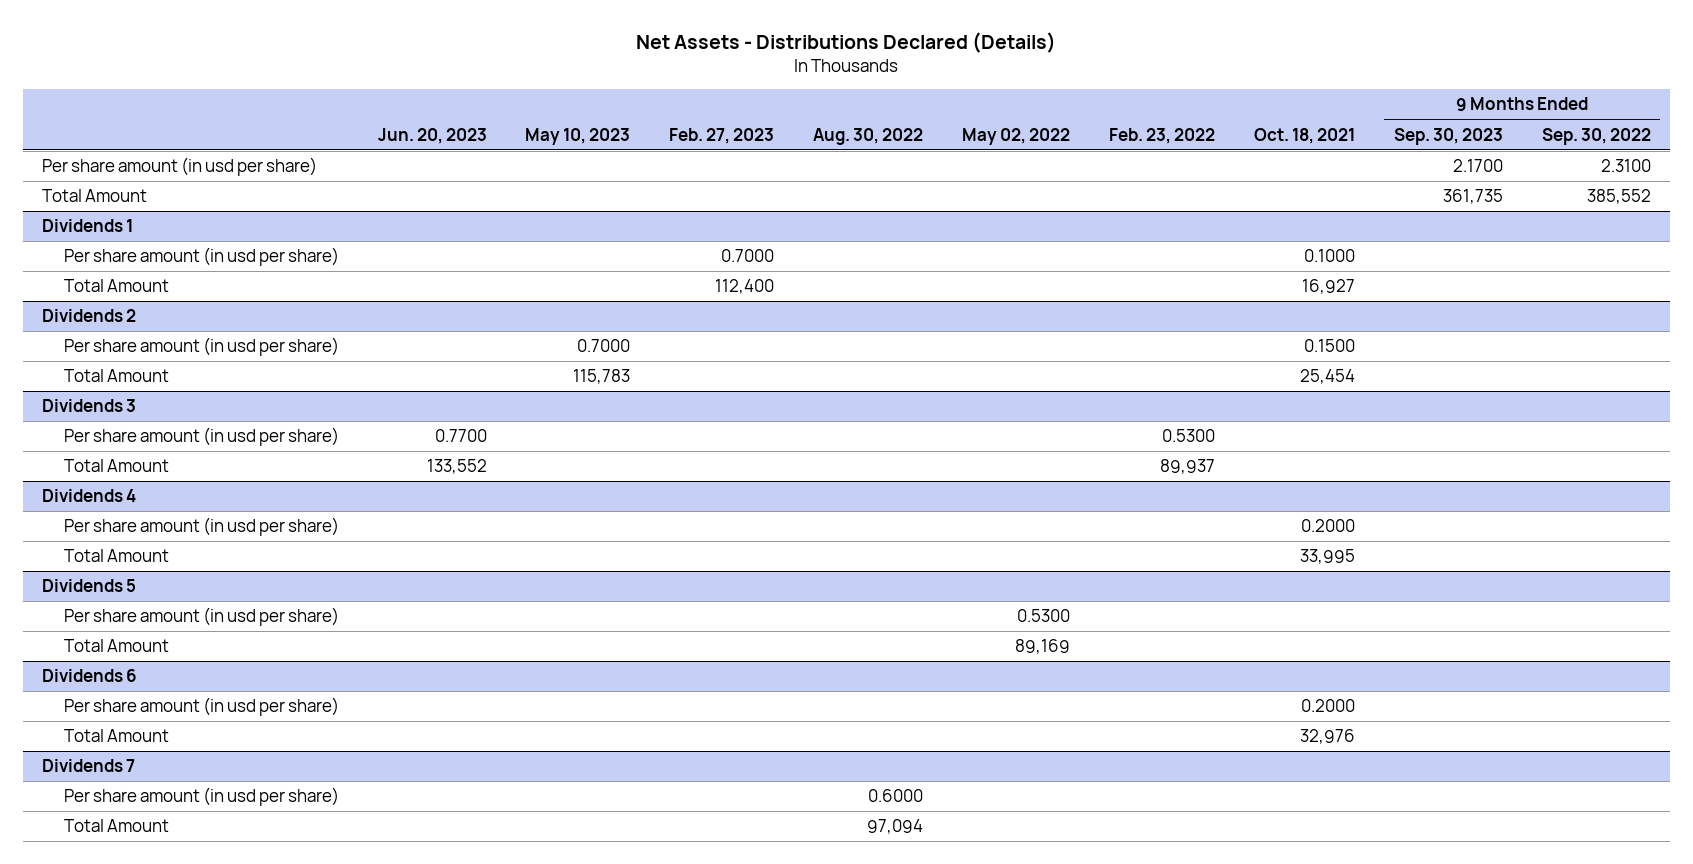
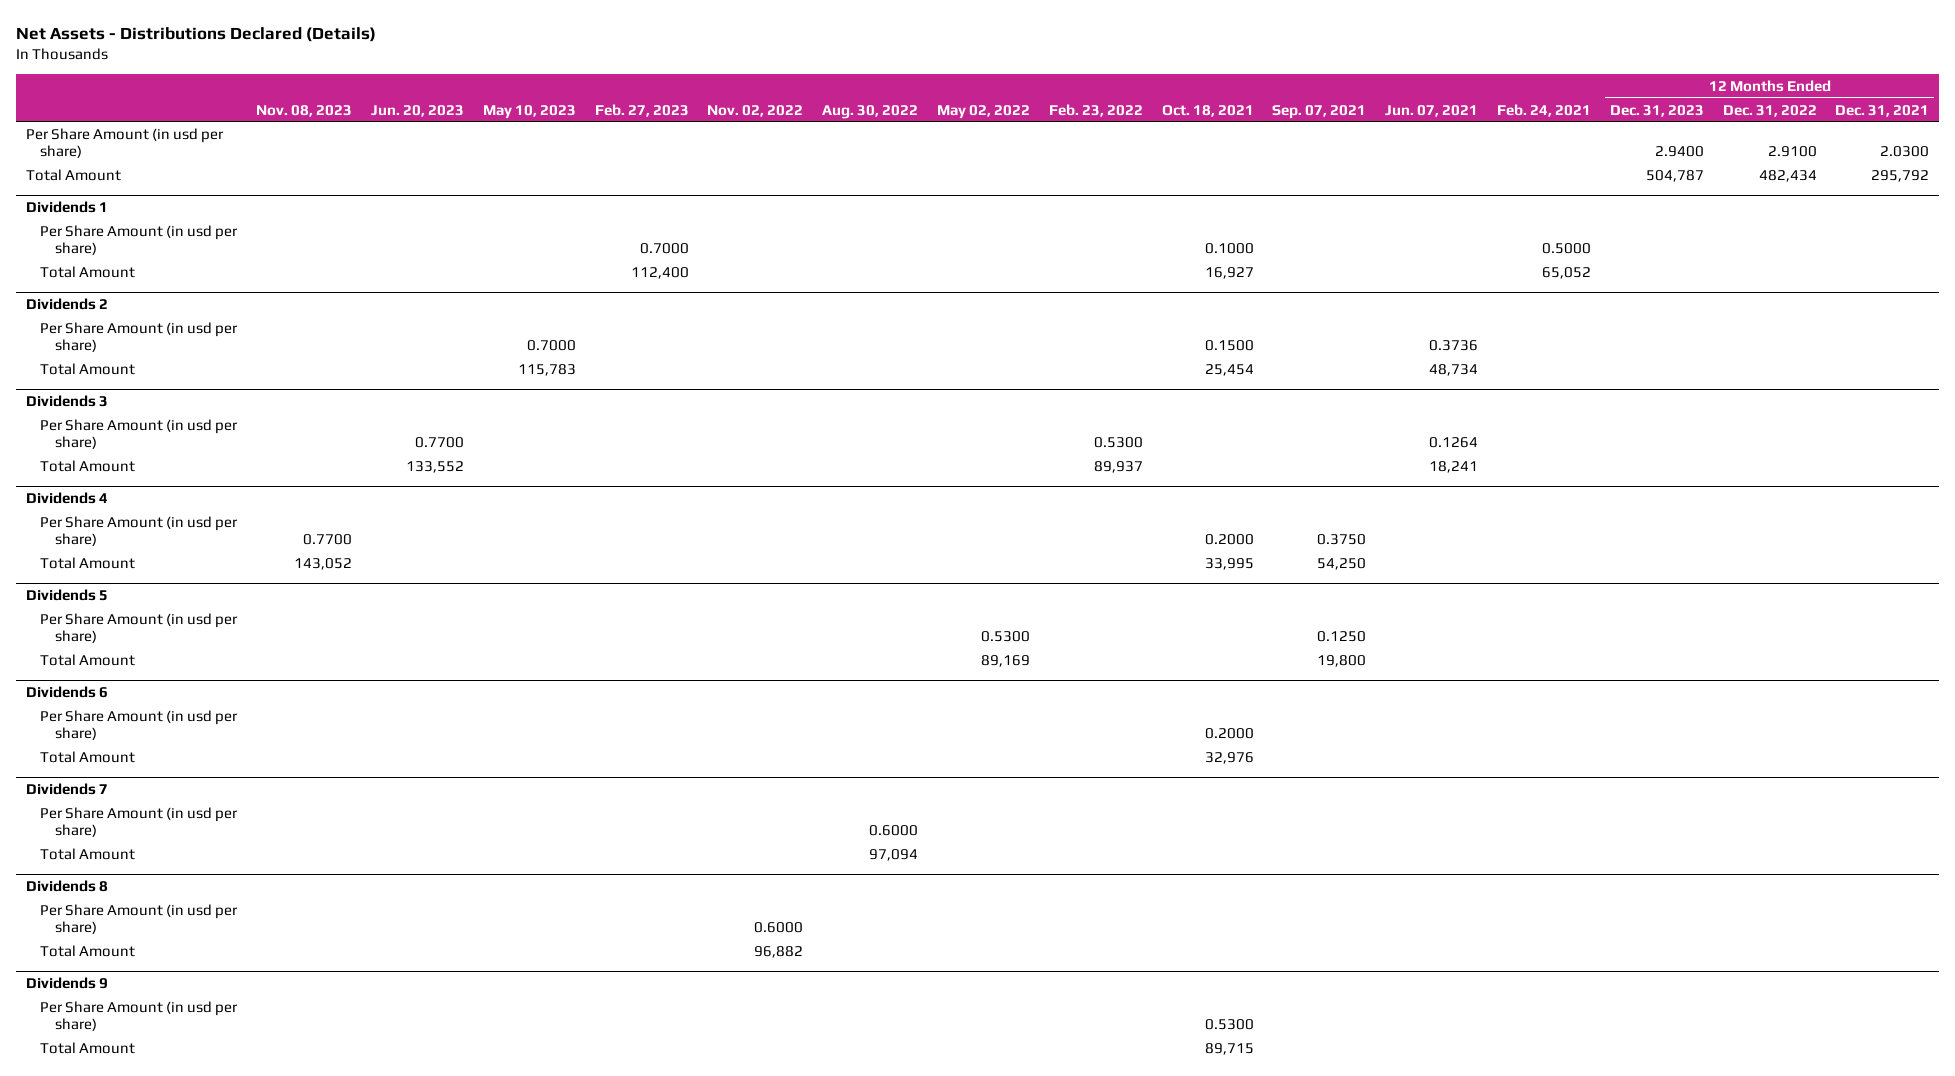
- | Jun. 20, 2023 | May 10, 2023 | Feb. 27, 2023 | Aug. 30, 2022 | May 02, 2022 | Feb. 23, 2022 | Oct. 18, 2021 | 9 Months Ended Sep. 30, 2023 | 9 Months Ended Sep. 30, 2022
+ | Nov. 08, 2023 | Jun. 20, 2023 | May 10, 2023 | Feb. 27, 2023 | Nov. 02, 2022 | Aug. 30, 2022 | May 02, 2022 | Feb. 23, 2022 | Oct. 18, 2021 | Sep. 07, 2021 | Jun. 07, 2021 | Feb. 24, 2021 | 12 Months Ended Dec. 31, 2023 | 12 Months Ended Dec. 31, 2022 | 12 Months Ended Dec. 31, 2021
- Per share amount (in usd per share) | | | | | | | | 2.1700 | 2.3100
+ Per Share Amount (in usd per share) | | | | | | | | | | | | | 2.9400 | 2.9100 | 2.0300
@ Dividends 1
- Per share amount (in usd per share) | | | 0.7000 | | | | 0.1000 | |
+ Per Share Amount (in usd per share) | | | | 0.7000 | | | | | 0.1000 | | | 0.5000 | | |
@ Dividends 2
- Per share amount (in usd per share) | | 0.7000 | | | | | 0.1500 | |
+ Per Share Amount (in usd per share) | | | 0.7000 | | | | | | 0.1500 | | 0.3736 | | | |
@ Dividends 3
- Per share amount (in usd per share) | 0.7700 | | | | | 0.5300 | | |
+ Per Share Amount (in usd per share) | | 0.7700 | | | | | | 0.5300 | | | 0.1264 | | | |
@ Dividends 4
- Per share amount (in usd per share) | | | | | | | 0.2000 | |
+ Per Share Amount (in usd per share) | 0.7700 | | | | | | | | 0.2000 | 0.3750 | | | | |
@ Dividends 5
- Per share amount (in usd per share) | | | | | 0.5300 | | | |
+ Per Share Amount (in usd per share) | | | | | | | 0.5300 | | | 0.1250 | | | | |
@ Dividends 6
- Per share amount (in usd per share) | | | | | | | 0.2000 | |
+ Per Share Amount (in usd per share) | | | | | | | | | 0.2000 | | | | | |
@ Dividends 7
- Per share amount (in usd per share) | | | | 0.6000 | | | | |
+ Per Share Amount (in usd per share) | | | | | | 0.6000 | | | | | | | | |
+ Dividends 8
+ Per Share Amount (in usd per share) | | | | | 0.6000 | | | | | | | | | |
+ Total Amount | | | | | 96,882 | | | | | | | | | |
+ Dividends 9
+ Per Share Amount (in usd per share) | | | | | | | | | 0.5300 | | | | | |
+ Total Amount | | | | | | | | | 89,715 | | | | | |

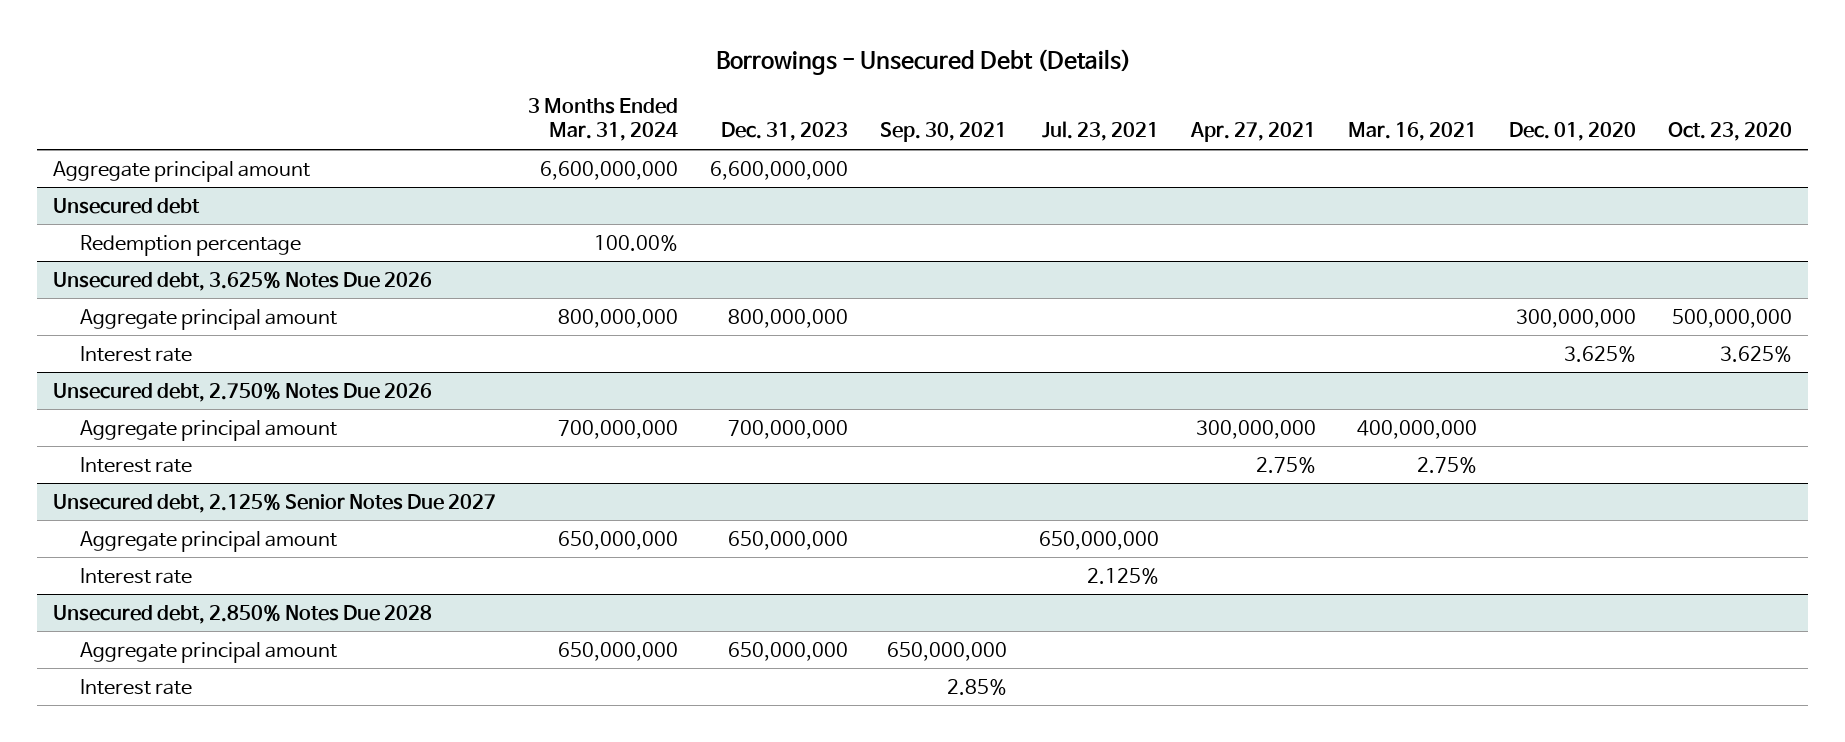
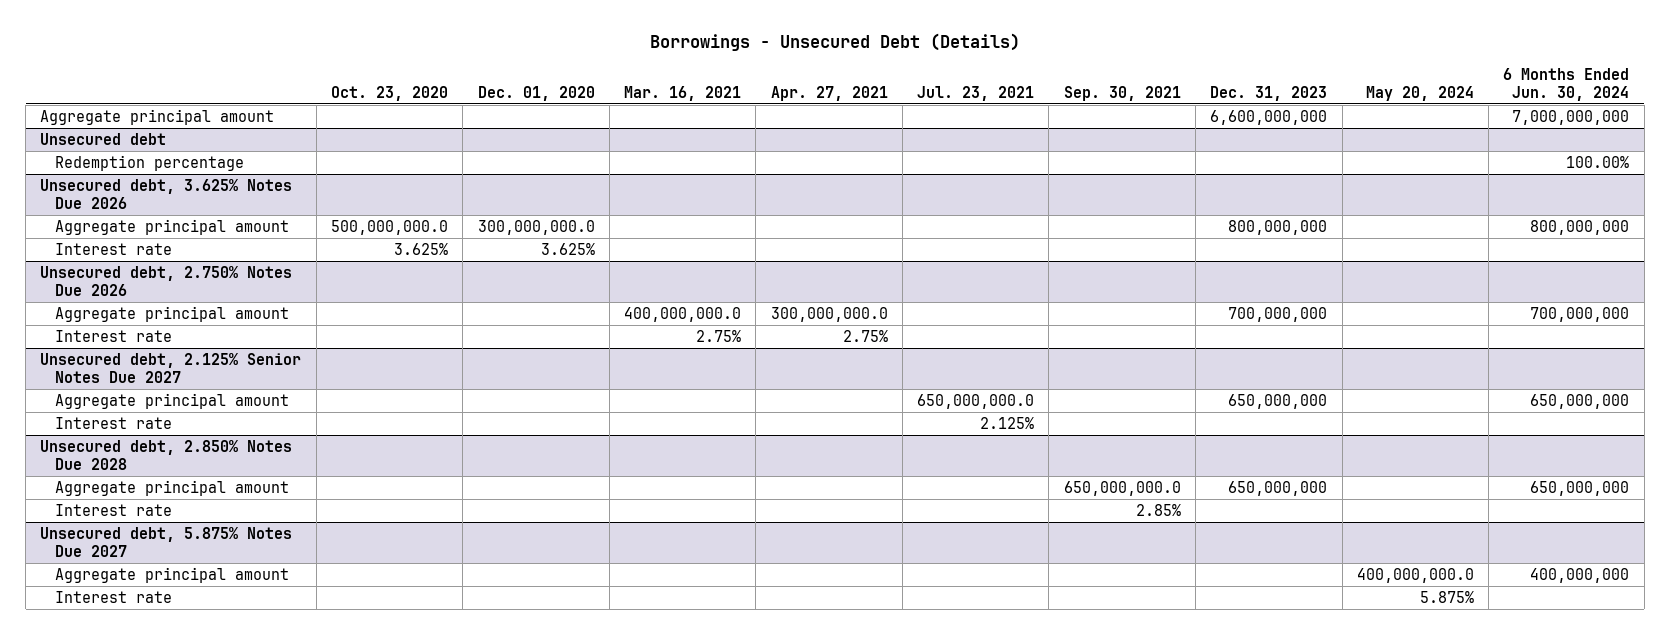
- | 3 Months Ended Mar. 31, 2024 | Dec. 31, 2023 | Sep. 30, 2021 | Jul. 23, 2021 | Apr. 27, 2021 | Mar. 16, 2021 | Dec. 01, 2020 | Oct. 23, 2020
+ | Oct. 23, 2020 | Dec. 01, 2020 | Mar. 16, 2021 | Apr. 27, 2021 | Jul. 23, 2021 | Sep. 30, 2021 | Dec. 31, 2023 | May 20, 2024 | 6 Months Ended Jun. 30, 2024
@ Unsecured debt, 3.625% Notes Due 2026
- Aggregate principal amount | 800,000,000 | 800,000,000 | | | | | 300,000,000 | 500,000,000
+ Aggregate principal amount | 500,000,000.0 | 300,000,000.0 | | | | | 800,000,000 | | 800,000,000
@ Unsecured debt, 2.750% Notes Due 2026
- Aggregate principal amount | 700,000,000 | 700,000,000 | | | 300,000,000 | 400,000,000 | |
+ Aggregate principal amount | | | 400,000,000.0 | 300,000,000.0 | | | 700,000,000 | | 700,000,000
@ Unsecured debt, 2.125% Senior Notes Due 2027
- Aggregate principal amount | 650,000,000 | 650,000,000 | | 650,000,000 | | | |
+ Aggregate principal amount | | | | | 650,000,000.0 | | 650,000,000 | | 650,000,000
@ Unsecured debt, 2.850% Notes Due 2028
- Aggregate principal amount | 650,000,000 | 650,000,000 | 650,000,000 | | | | |
+ Aggregate principal amount | | | | | | 650,000,000.0 | 650,000,000 | | 650,000,000
+ Unsecured debt, 5.875% Notes Due 2027
+ Aggregate principal amount | | | | | | | | 400,000,000.0 | 400,000,000
+ Interest rate | | | | | | | | 5.875% |

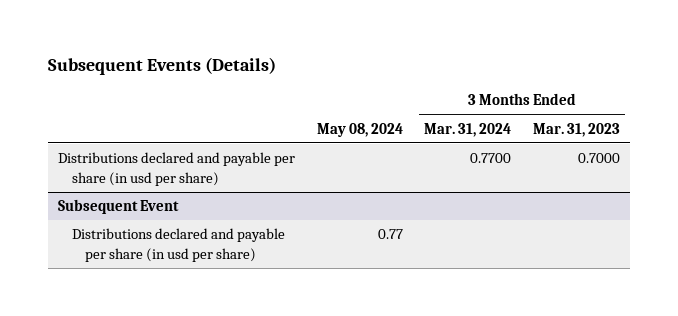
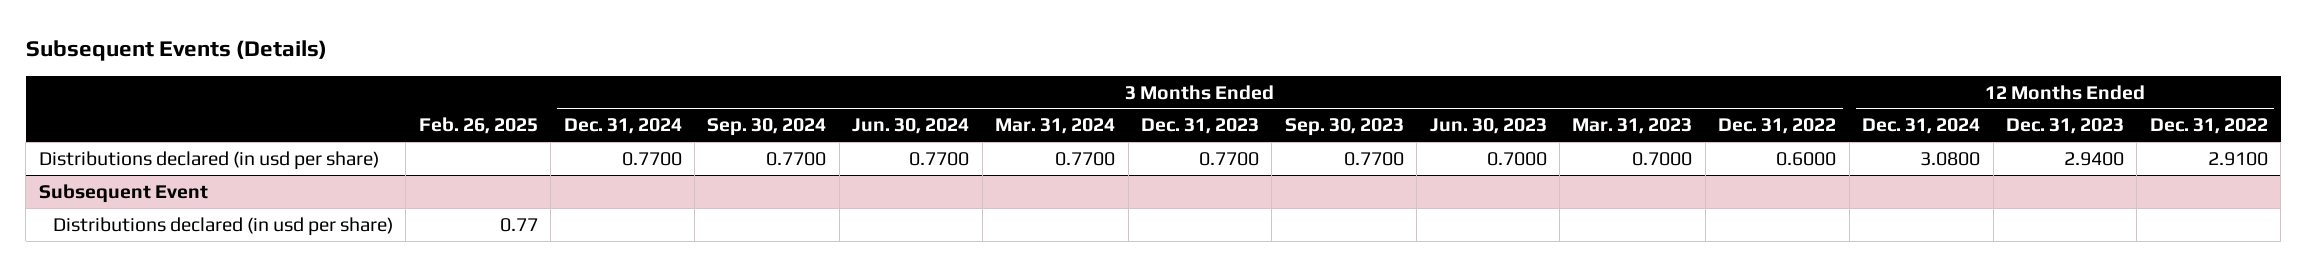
- | May 08, 2024 | 3 Months Ended Mar. 31, 2024 | 3 Months Ended Mar. 31, 2023
+ | Feb. 26, 2025 | 3 Months Ended Dec. 31, 2024 | 3 Months Ended Sep. 30, 2024 | 3 Months Ended Jun. 30, 2024 | 3 Months Ended Mar. 31, 2024 | 3 Months Ended Dec. 31, 2023 | 3 Months Ended Sep. 30, 2023 | 3 Months Ended Jun. 30, 2023 | 3 Months Ended Mar. 31, 2023 | 3 Months Ended Dec. 31, 2022 | 12 Months Ended Dec. 31, 2024 | 12 Months Ended Dec. 31, 2023 | 12 Months Ended Dec. 31, 2022
- Distributions declared and payable per share (in usd per share) | | 0.7700 | 0.7000
+ Distributions declared (in usd per share) | | 0.7700 | 0.7700 | 0.7700 | 0.7700 | 0.7700 | 0.7700 | 0.7000 | 0.7000 | 0.6000 | 3.0800 | 2.9400 | 2.9100
@ Subsequent Event
- Distributions declared and payable per share (in usd per share) | 0.77 | |
+ Distributions declared (in usd per share) | 0.77 | | | | | | | | | | | |

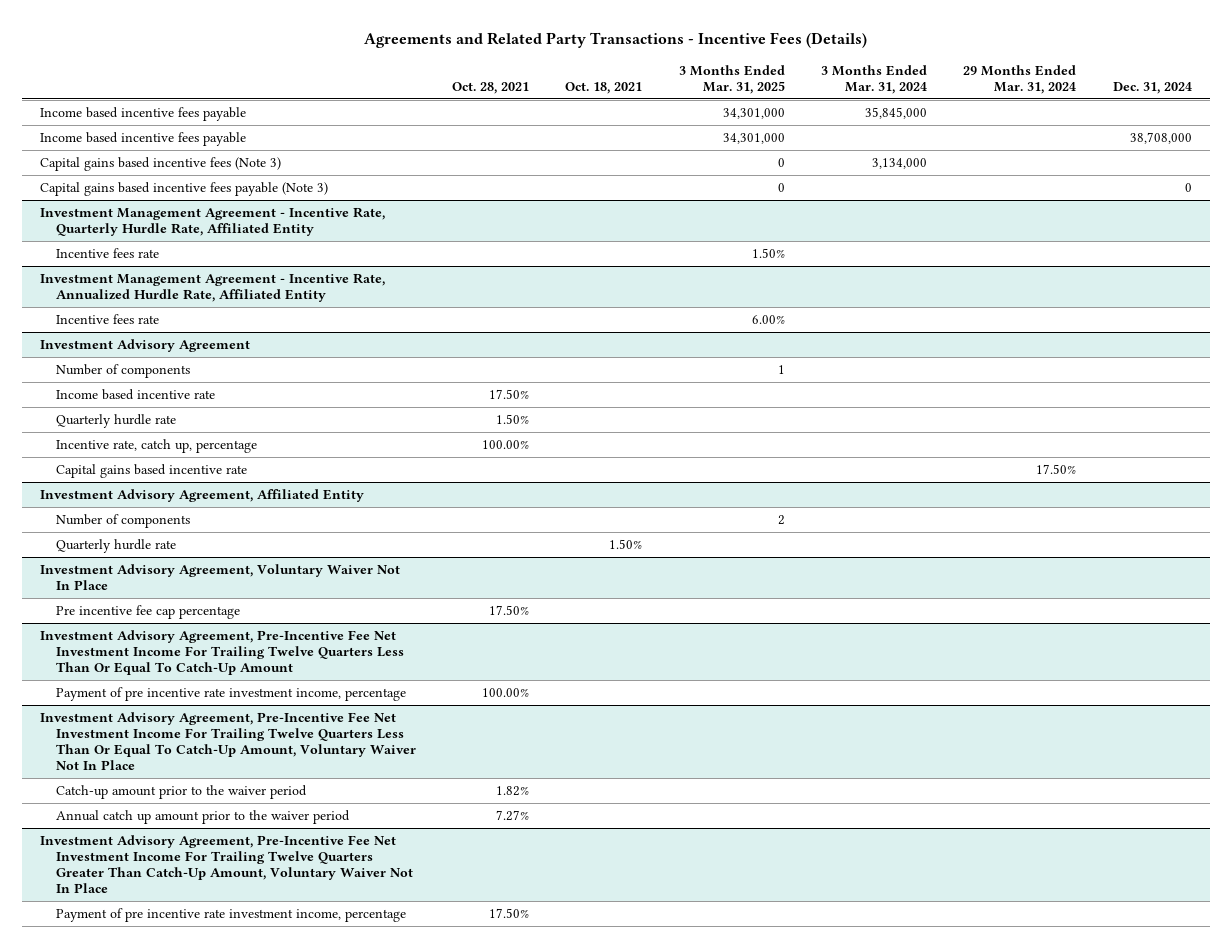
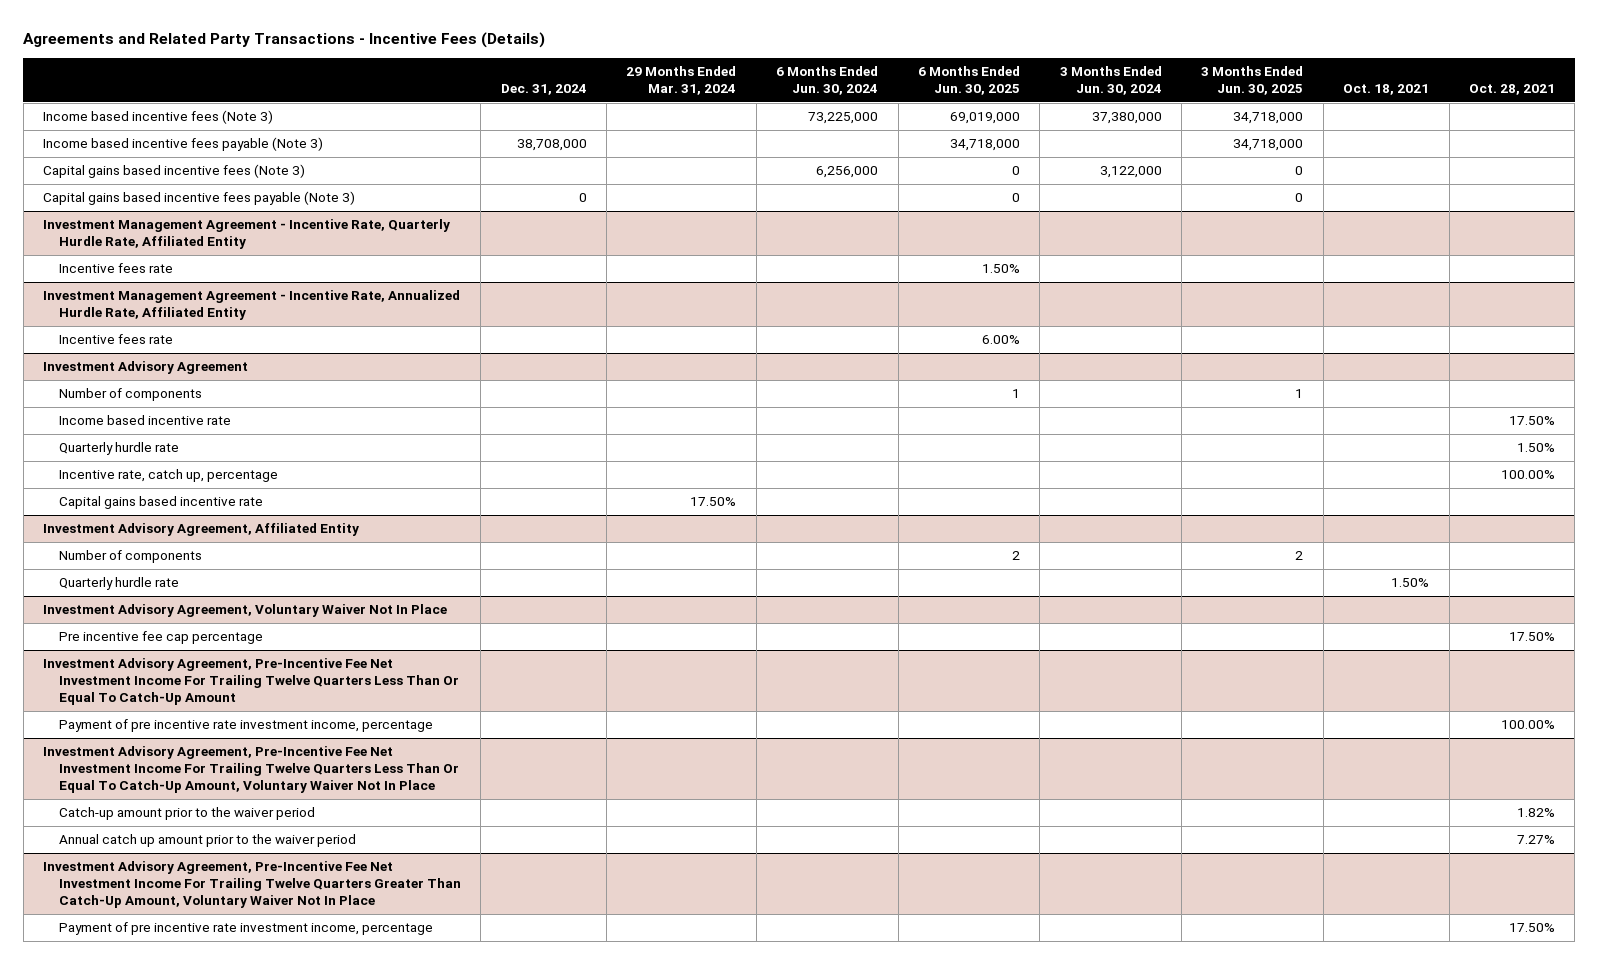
- | Oct. 28, 2021 | Oct. 18, 2021 | 3 Months Ended Mar. 31, 2025 | 3 Months Ended Mar. 31, 2024 | 29 Months Ended Mar. 31, 2024 | Dec. 31, 2024
+ | Dec. 31, 2024 | 29 Months Ended Mar. 31, 2024 | 6 Months Ended Jun. 30, 2024 | 6 Months Ended Jun. 30, 2025 | 3 Months Ended Jun. 30, 2024 | 3 Months Ended Jun. 30, 2025 | Oct. 18, 2021 | Oct. 28, 2021
- Income based incentive fees payable | | | 34,301,000 | 35,845,000 | |
- Income based incentive fees payable | | | 34,301,000 | | | 38,708,000
+ Income based incentive fees (Note 3) | | | 73,225,000 | 69,019,000 | 37,380,000 | 34,718,000 | |
+ Income based incentive fees payable (Note 3) | 38,708,000 | | | 34,718,000 | | 34,718,000 | |

